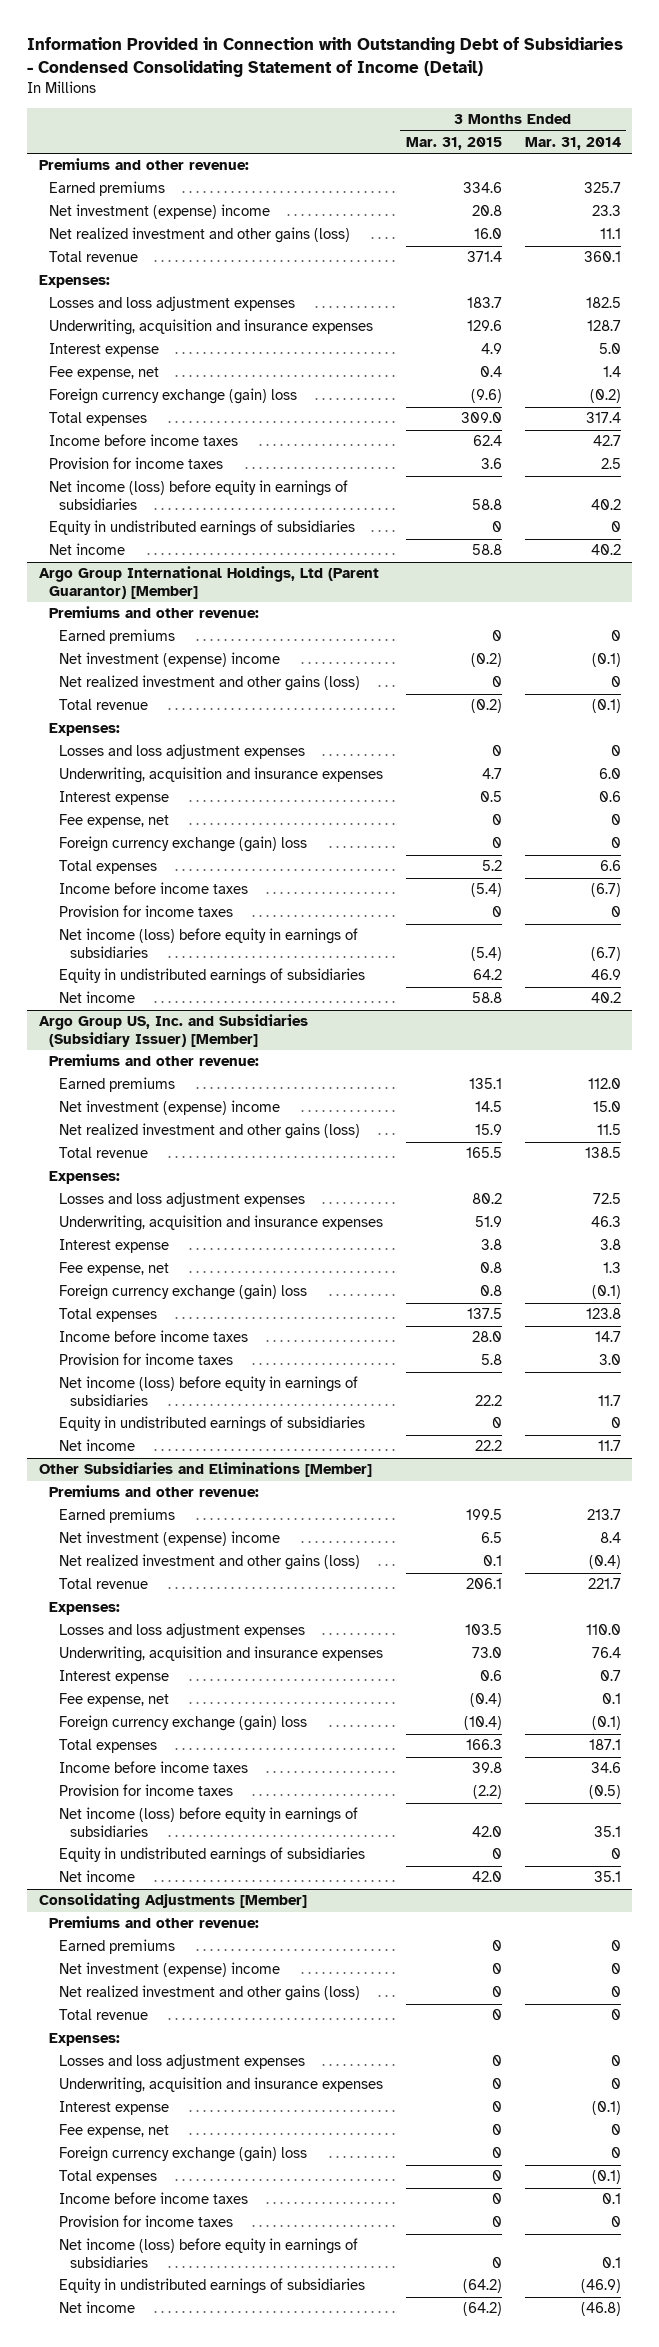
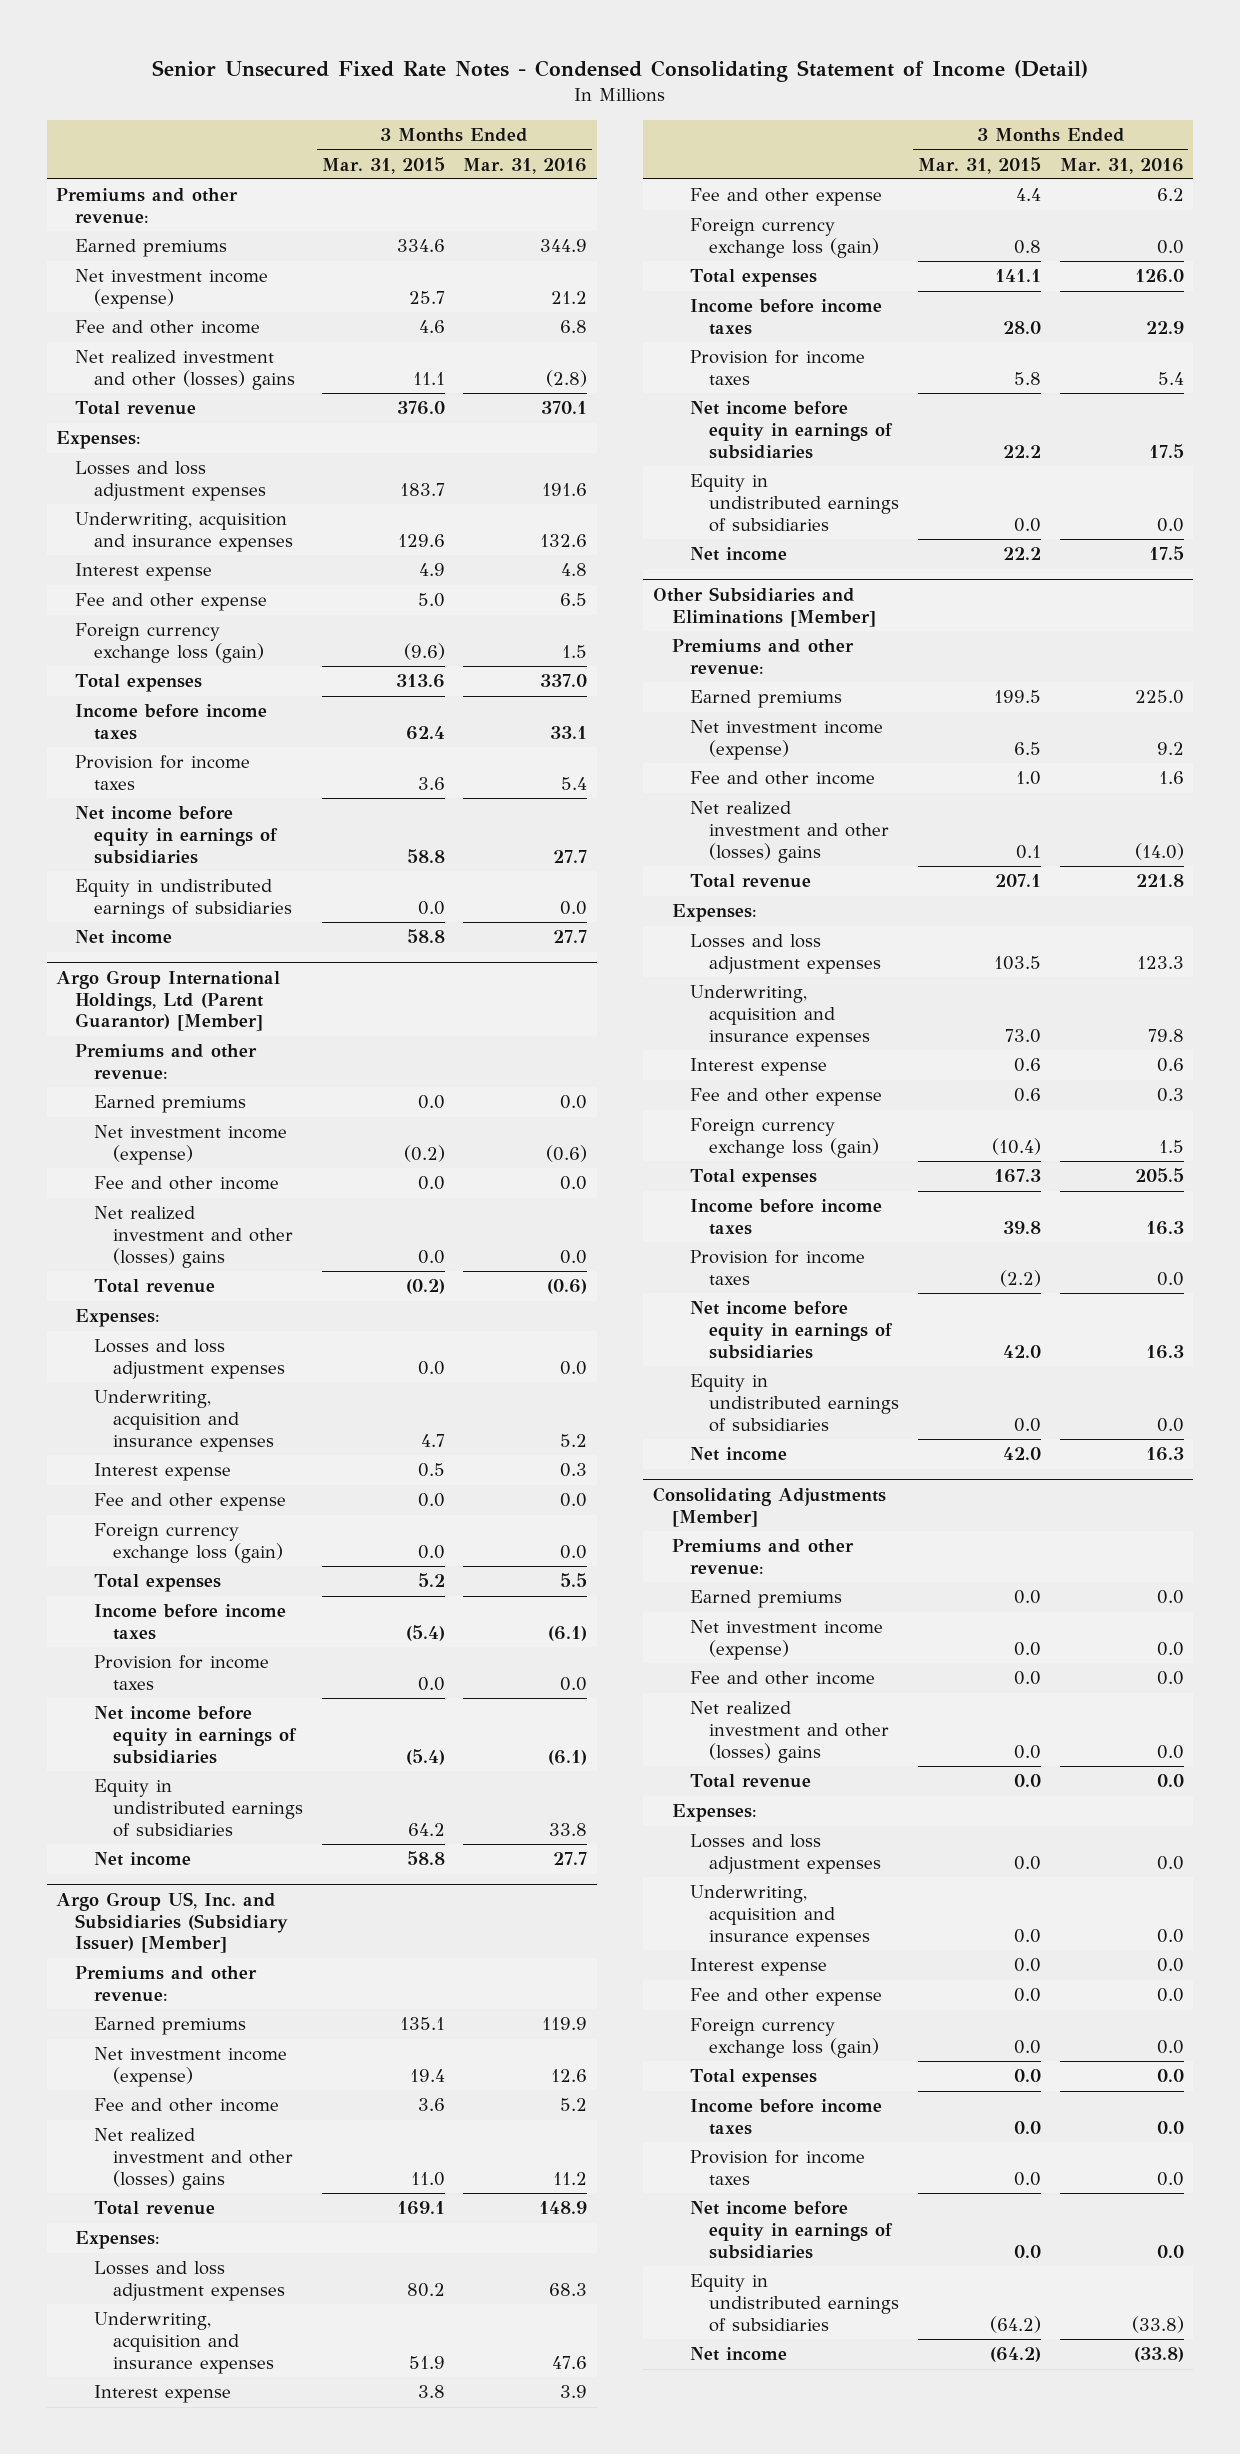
- Information Provided in Connection with Outstanding Debt of Subsidiaries - Condensed Consolidating Statement of Income (Detail)
+ Senior Unsecured Fixed Rate Notes - Condensed Consolidating Statement of Income (Detail)
- | 3 Months Ended Mar. 31, 2015 | 3 Months Ended Mar. 31, 2014
+ | 3 Months Ended Mar. 31, 2015 | 3 Months Ended Mar. 31, 2016
- Net investment (expense) income | 20.8 | 23.3
- Net realized investment and other gains (loss) | 16.0 | 11.1
- Total revenue | 371.4 | 360.1
+ Net investment income (expense) | 25.7 | 21.2
+ Fee and other income | 4.6 | 6.8
+ Net realized investment and other (losses) gains | 11.1 | (2.8)
+ Total revenue | 376.0 | 370.1
- Fee expense, net | 0.4 | 1.4
- Foreign currency exchange (gain) loss | (9.6) | (0.2)
- Total expenses | 309.0 | 317.4
+ Fee and other expense | 5.0 | 6.5
+ Foreign currency exchange loss (gain) | (9.6) | 1.5
+ Total expenses | 313.6 | 337.0
- Net income (loss) before equity in earnings of subsidiaries | 58.8 | 40.2
- Equity in undistributed earnings of subsidiaries | 0 | 0
+ Net income before equity in earnings of subsidiaries | 58.8 | 27.7
+ Equity in undistributed earnings of subsidiaries | 0.0 | 0.0
@ Argo Group International Holdings, Ltd (Parent Guarantor) [Member]
- Earned premiums | 0 | 0
- Net investment (expense) income | (0.2) | (0.1)
- Net realized investment and other gains (loss) | 0 | 0
+ Earned premiums | 0.0 | 0.0
+ Net investment income (expense) | (0.2) | (0.6)
+ Fee and other income | 0.0 | 0.0
+ Net realized investment and other (losses) gains | 0.0 | 0.0
- Losses and loss adjustment expenses | 0 | 0
+ Losses and loss adjustment expenses | 0.0 | 0.0
- Fee expense, net | 0 | 0
- Foreign currency exchange (gain) loss | 0 | 0
+ Fee and other expense | 0.0 | 0.0
+ Foreign currency exchange loss (gain) | 0.0 | 0.0
- Provision for income taxes | 0 | 0
- Net income (loss) before equity in earnings of subsidiaries | (5.4) | (6.7)
+ Provision for income taxes | 0.0 | 0.0
+ Net income before equity in earnings of subsidiaries | (5.4) | (6.1)
@ Argo Group US, Inc. and Subsidiaries (Subsidiary Issuer) [Member]
- Net investment (expense) income | 14.5 | 15.0
- Net realized investment and other gains (loss) | 15.9 | 11.5
- Total revenue | 165.5 | 138.5
+ Net investment income (expense) | 19.4 | 12.6
+ Fee and other income | 3.6 | 5.2
+ Net realized investment and other (losses) gains | 11.0 | 11.2
+ Total revenue | 169.1 | 148.9
- Fee expense, net | 0.8 | 1.3
- Foreign currency exchange (gain) loss | 0.8 | (0.1)
- Total expenses | 137.5 | 123.8
+ Fee and other expense | 4.4 | 6.2
+ Foreign currency exchange loss (gain) | 0.8 | 0.0
+ Total expenses | 141.1 | 126.0
- Net income (loss) before equity in earnings of subsidiaries | 22.2 | 11.7
- Equity in undistributed earnings of subsidiaries | 0 | 0
+ Net income before equity in earnings of subsidiaries | 22.2 | 17.5
+ Equity in undistributed earnings of subsidiaries | 0.0 | 0.0
@ Other Subsidiaries and Eliminations [Member]
- Net investment (expense) income | 6.5 | 8.4
- Net realized investment and other gains (loss) | 0.1 | (0.4)
- Total revenue | 206.1 | 221.7
+ Net investment income (expense) | 6.5 | 9.2
+ Fee and other income | 1.0 | 1.6
+ Net realized investment and other (losses) gains | 0.1 | (14.0)
+ Total revenue | 207.1 | 221.8
- Fee expense, net | (0.4) | 0.1
- Foreign currency exchange (gain) loss | (10.4) | (0.1)
- Total expenses | 166.3 | 187.1
+ Fee and other expense | 0.6 | 0.3
+ Foreign currency exchange loss (gain) | (10.4) | 1.5
+ Total expenses | 167.3 | 205.5
- Net income (loss) before equity in earnings of subsidiaries | 42.0 | 35.1
- Equity in undistributed earnings of subsidiaries | 0 | 0
+ Net income before equity in earnings of subsidiaries | 42.0 | 16.3
+ Equity in undistributed earnings of subsidiaries | 0.0 | 0.0
@ Consolidating Adjustments [Member]
- Earned premiums | 0 | 0
- Net investment (expense) income | 0 | 0
- Net realized investment and other gains (loss) | 0 | 0
- Total revenue | 0 | 0
+ Earned premiums | 0.0 | 0.0
+ Net investment income (expense) | 0.0 | 0.0
+ Fee and other income | 0.0 | 0.0
+ Net realized investment and other (losses) gains | 0.0 | 0.0
+ Total revenue | 0.0 | 0.0
- Losses and loss adjustment expenses | 0 | 0
- Underwriting, acquisition and insurance expenses | 0 | 0
- Interest expense | 0 | (0.1)
- Fee expense, net | 0 | 0
- Foreign currency exchange (gain) loss | 0 | 0
- Total expenses | 0 | (0.1)
- Income before income taxes | 0 | 0.1
- Provision for income taxes | 0 | 0
- Net income (loss) before equity in earnings of subsidiaries | 0 | 0.1
+ Losses and loss adjustment expenses | 0.0 | 0.0
+ Underwriting, acquisition and insurance expenses | 0.0 | 0.0
+ Interest expense | 0.0 | 0.0
+ Fee and other expense | 0.0 | 0.0
+ Foreign currency exchange loss (gain) | 0.0 | 0.0
+ Total expenses | 0.0 | 0.0
+ Income before income taxes | 0.0 | 0.0
+ Provision for income taxes | 0.0 | 0.0
+ Net income before equity in earnings of subsidiaries | 0.0 | 0.0

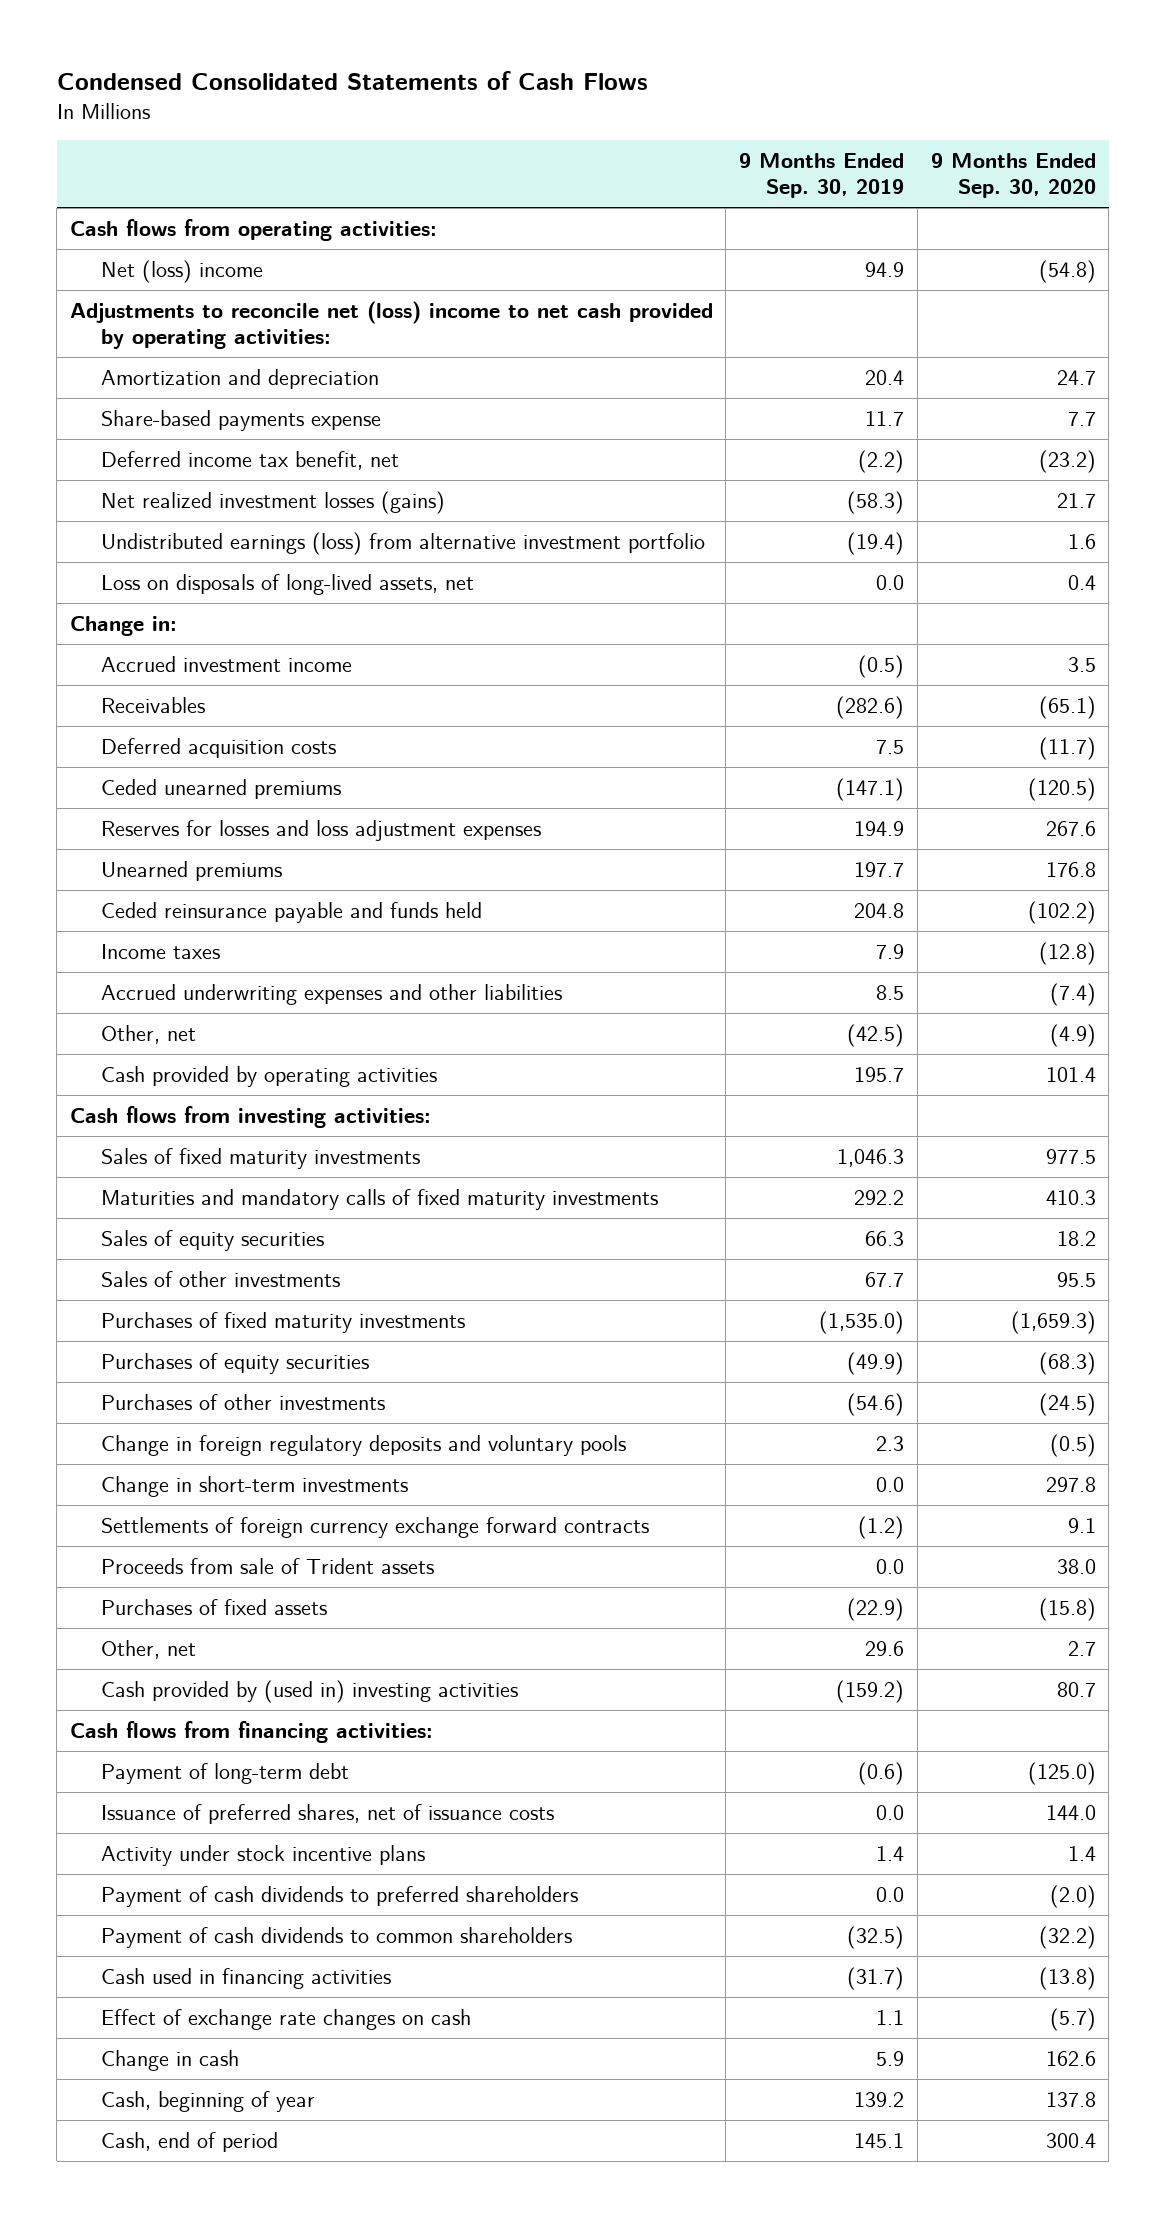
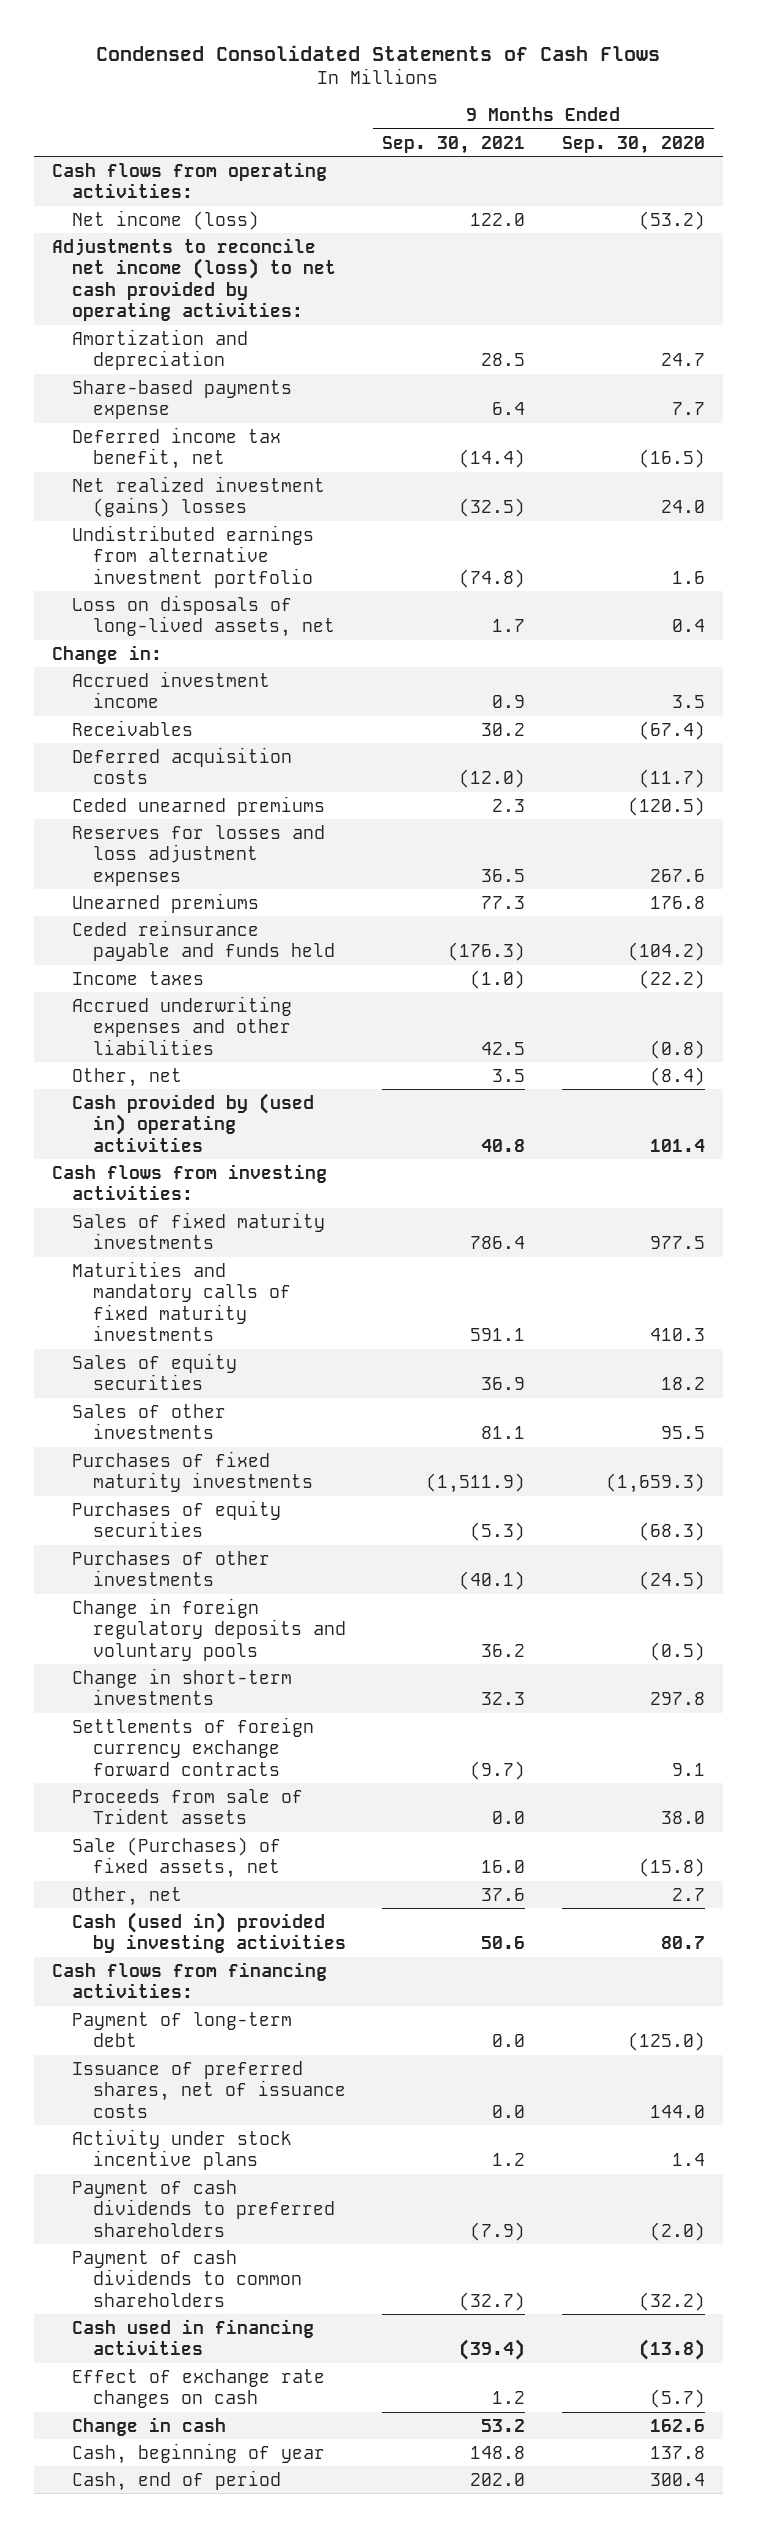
- | 9 Months Ended Sep. 30, 2019 | 9 Months Ended Sep. 30, 2020
+ | 9 Months Ended Sep. 30, 2021 | 9 Months Ended Sep. 30, 2020
- Net (loss) income | 94.9 | (54.8)
- Adjustments to reconcile net (loss) income to net cash provided by operating activities:
+ Net income (loss) | 122.0 | (53.2)
+ Adjustments to reconcile net income (loss) to net cash provided by operating activities:
- Deferred income tax benefit, net | (2.2) | (23.2)
- Net realized investment losses (gains) | (58.3) | 21.7
- Undistributed earnings (loss) from alternative investment portfolio | (19.4) | 1.6
+ Deferred income tax benefit, net | (14.4) | (16.5)
+ Net realized investment (gains) losses | (32.5) | 24.0
+ Undistributed earnings from alternative investment portfolio | (74.8) | 1.6
- Receivables | (282.6) | (65.1)
+ Receivables | 30.2 | (67.4)
- Ceded reinsurance payable and funds held | 204.8 | (102.2)
- Income taxes | 7.9 | (12.8)
- Accrued underwriting expenses and other liabilities | 8.5 | (7.4)
- Other, net | (42.5) | (4.9)
- Cash provided by operating activities | 195.7 | 101.4
+ Ceded reinsurance payable and funds held | (176.3) | (104.2)
+ Income taxes | (1.0) | (22.2)
+ Accrued underwriting expenses and other liabilities | 42.5 | (0.8)
+ Other, net | 3.5 | (8.4)
+ Cash provided by (used in) operating activities | 40.8 | 101.4
- Purchases of fixed assets | (22.9) | (15.8)
+ Sale (Purchases) of fixed assets, net | 16.0 | (15.8)
- Cash provided by (used in) investing activities | (159.2) | 80.7
+ Cash (used in) provided by investing activities | 50.6 | 80.7

